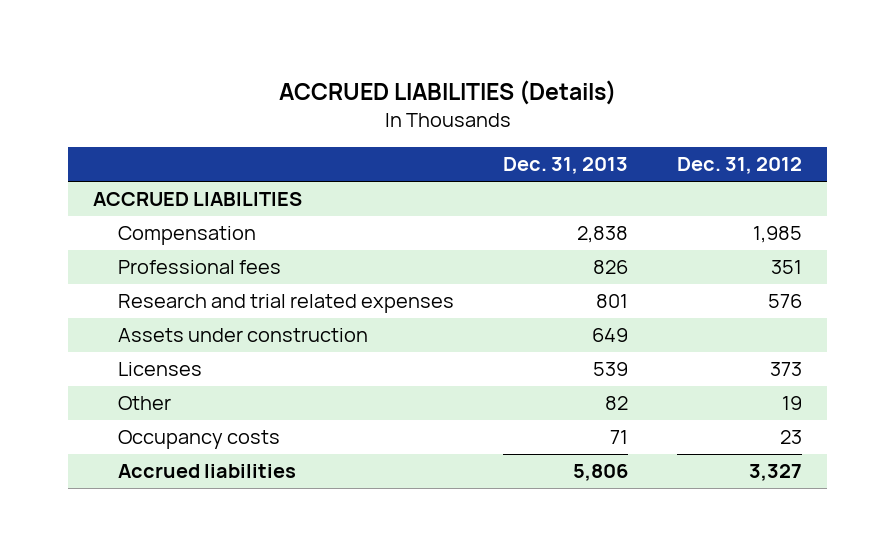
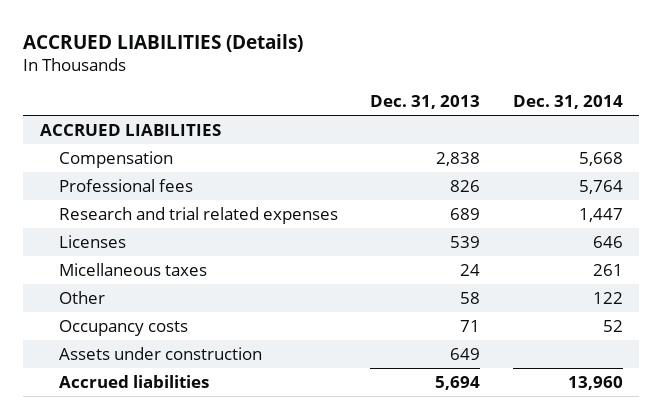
- | Dec. 31, 2013 | Dec. 31, 2012
+ | Dec. 31, 2013 | Dec. 31, 2014
- Research and trial related expenses | 801 | 576
+ Research and trial related expenses | 689 | 1,447
- Other | 82 | 19
+ Micellaneous taxes | 24 | 261
+ Other | 58 | 122
- Accrued liabilities | 5,806 | 3,327
moved down: Assets under construction | 649 |
+ Accrued liabilities | 5,694 | 13,960

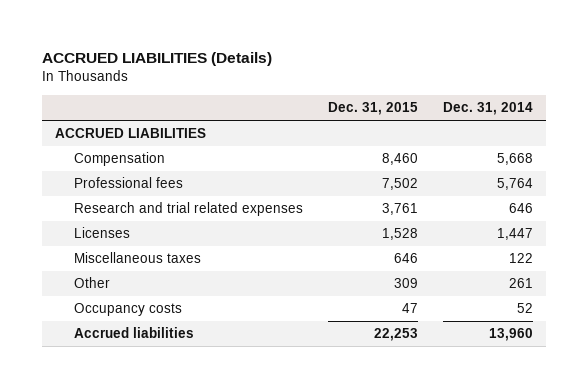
- | Dec. 31, 2013 | Dec. 31, 2014
+ | Dec. 31, 2015 | Dec. 31, 2014
- Research and trial related expenses | 689 | 1,447
- Licenses | 539 | 646
- Micellaneous taxes | 24 | 261
- Other | 58 | 122
+ Research and trial related expenses | 3,761 | 646
+ Licenses | 1,528 | 1,447
+ Miscellaneous taxes | 646 | 122
+ Other | 309 | 261
- Assets under construction | 649 |

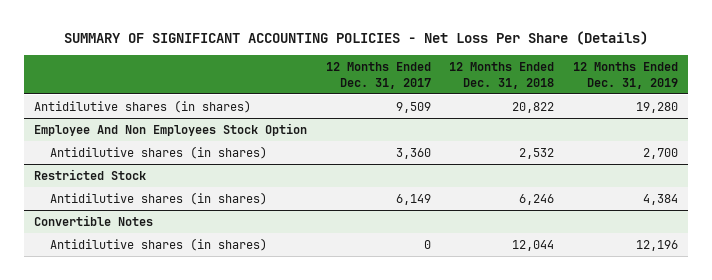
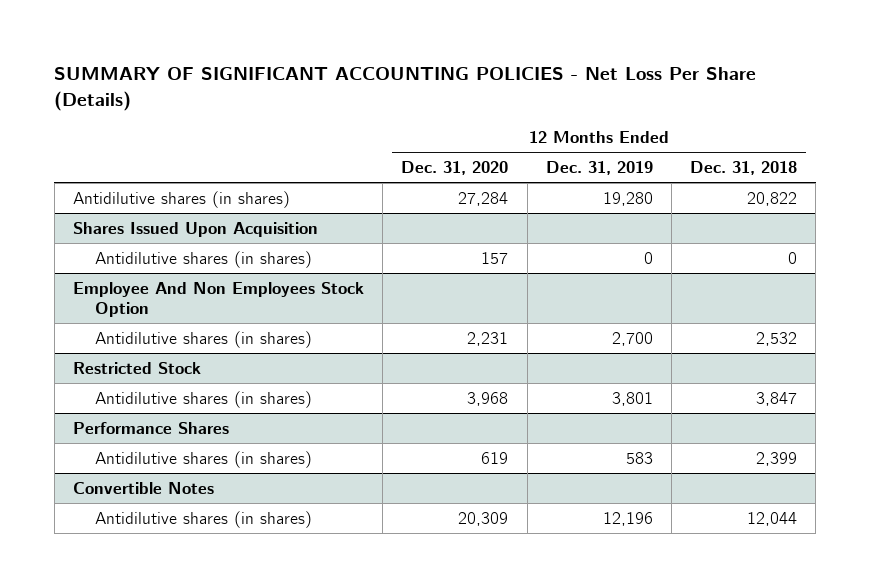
- | 12 Months Ended Dec. 31, 2017 | 12 Months Ended Dec. 31, 2018 | 12 Months Ended Dec. 31, 2019
+ | 12 Months Ended Dec. 31, 2020 | 12 Months Ended Dec. 31, 2019 | 12 Months Ended Dec. 31, 2018
+ Shares Issued Upon Acquisition
+ Antidilutive shares (in shares) | 157 | 0 | 0
@ Restricted Stock
- Antidilutive shares (in shares) | 6,149 | 6,246 | 4,384
+ Antidilutive shares (in shares) | 3,968 | 3,801 | 3,847
+ Performance Shares
+ Antidilutive shares (in shares) | 619 | 583 | 2,399

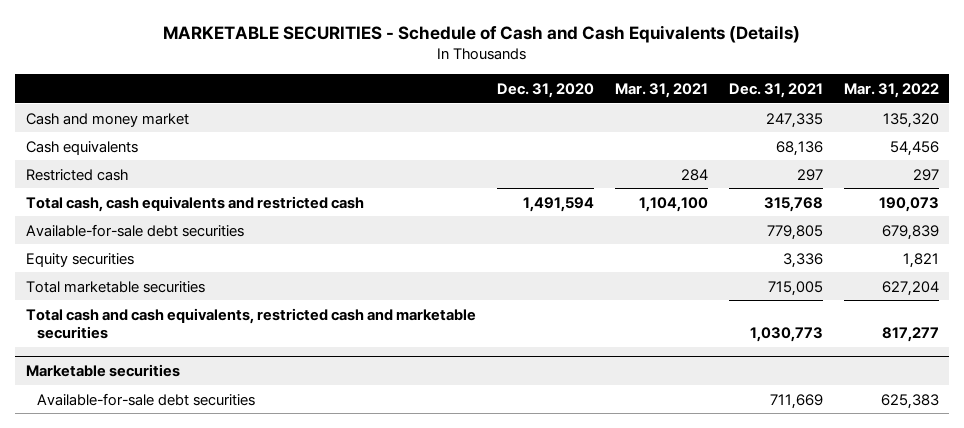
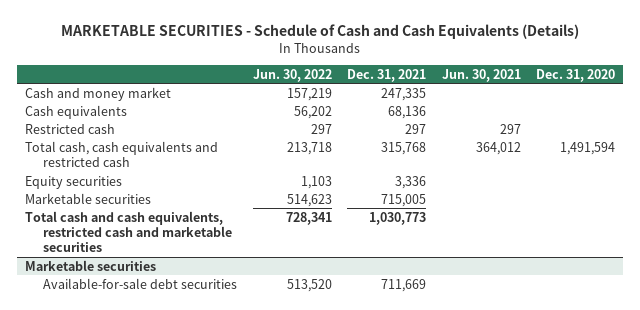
- | Dec. 31, 2020 | Mar. 31, 2021 | Dec. 31, 2021 | Mar. 31, 2022
+ | Jun. 30, 2022 | Dec. 31, 2021 | Jun. 30, 2021 | Dec. 31, 2020
- Available-for-sale debt securities | | | 779,805 | 679,839
- Total marketable securities | | | 715,005 | 627,204
+ Marketable securities | 514,623 | 715,005 | |

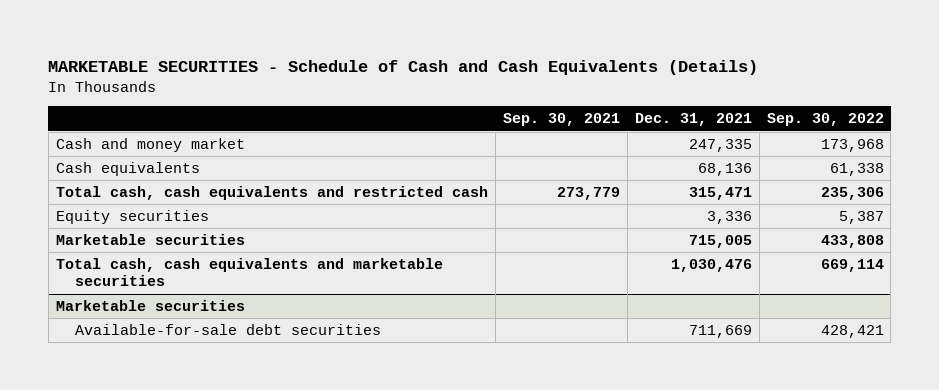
- | Jun. 30, 2022 | Dec. 31, 2021 | Jun. 30, 2021 | Dec. 31, 2020
+ | Sep. 30, 2021 | Dec. 31, 2021 | Sep. 30, 2022
- Restricted cash | 297 | 297 | 297 |
- Total cash, cash equivalents and restricted cash | 213,718 | 315,768 | 364,012 | 1,491,594
+ Total cash, cash equivalents and restricted cash | 273,779 | 315,471 | 235,306
- Total cash and cash equivalents, restricted cash and marketable securities | 728,341 | 1,030,773 | |
+ Total cash, cash equivalents and marketable securities | | 1,030,476 | 669,114

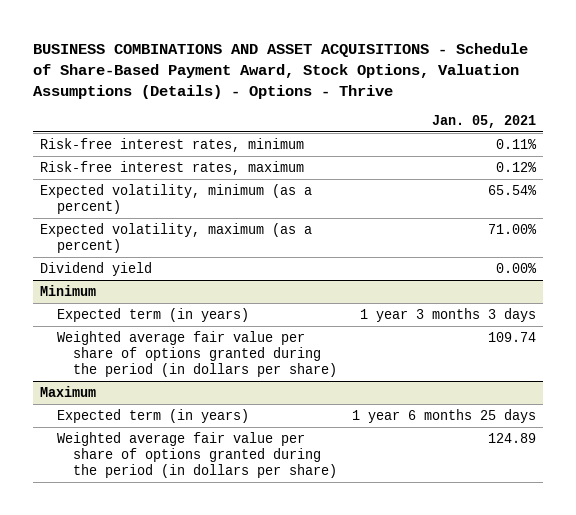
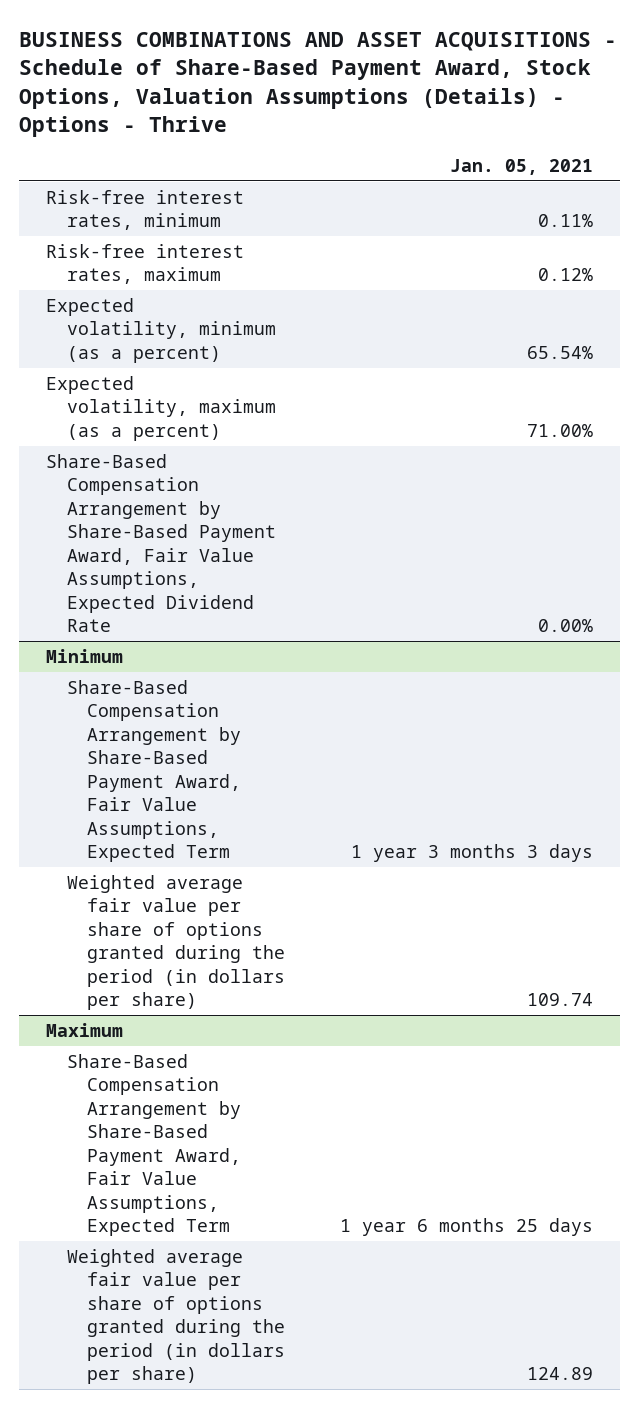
- Dividend yield | 0.00%
+ Share-Based Compensation Arrangement by Share-Based Payment Award, Fair Value Assumptions, Expected Dividend Rate | 0.00%
@ Minimum
- Expected term (in years) | 1 year 3 months 3 days
+ Share-Based Compensation Arrangement by Share-Based Payment Award, Fair Value Assumptions, Expected Term | 1 year 3 months 3 days
@ Maximum
- Expected term (in years) | 1 year 6 months 25 days
+ Share-Based Compensation Arrangement by Share-Based Payment Award, Fair Value Assumptions, Expected Term | 1 year 6 months 25 days

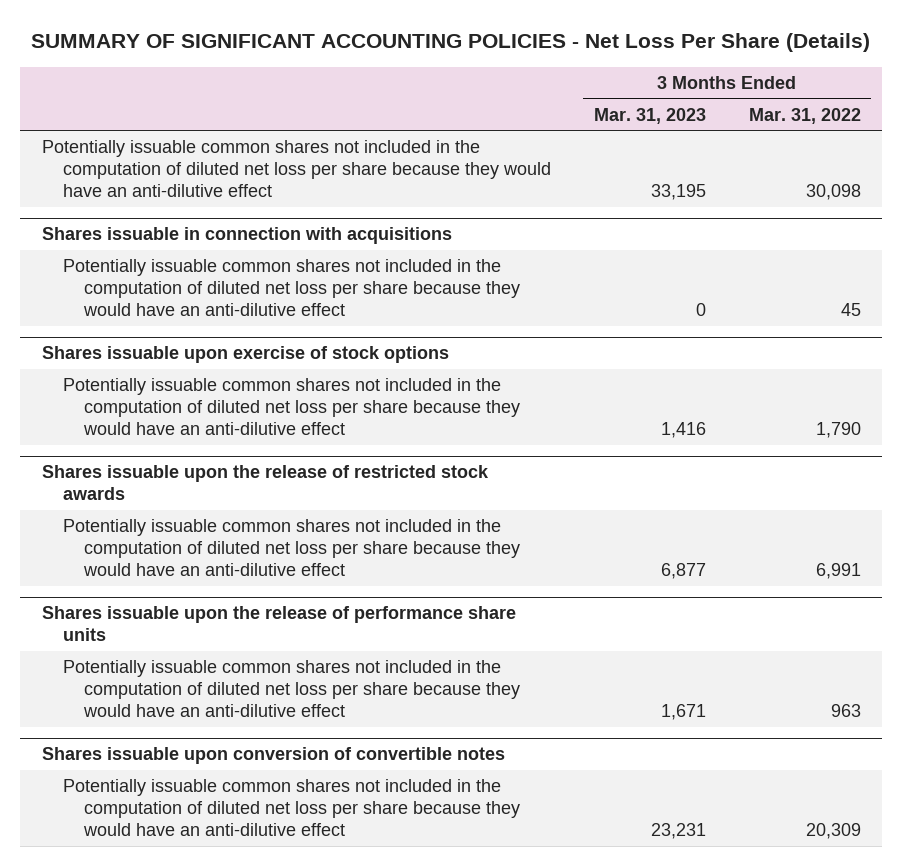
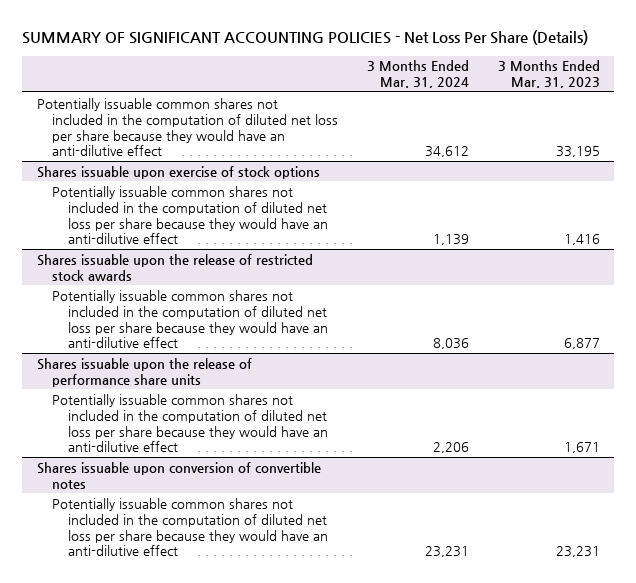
- | 3 Months Ended Mar. 31, 2023 | 3 Months Ended Mar. 31, 2022
+ | 3 Months Ended Mar. 31, 2024 | 3 Months Ended Mar. 31, 2023
- Shares issuable in connection with acquisitions
- Potentially issuable common shares not included in the computation of diluted net loss per share because they would have an anti-dilutive effect | 0 | 45

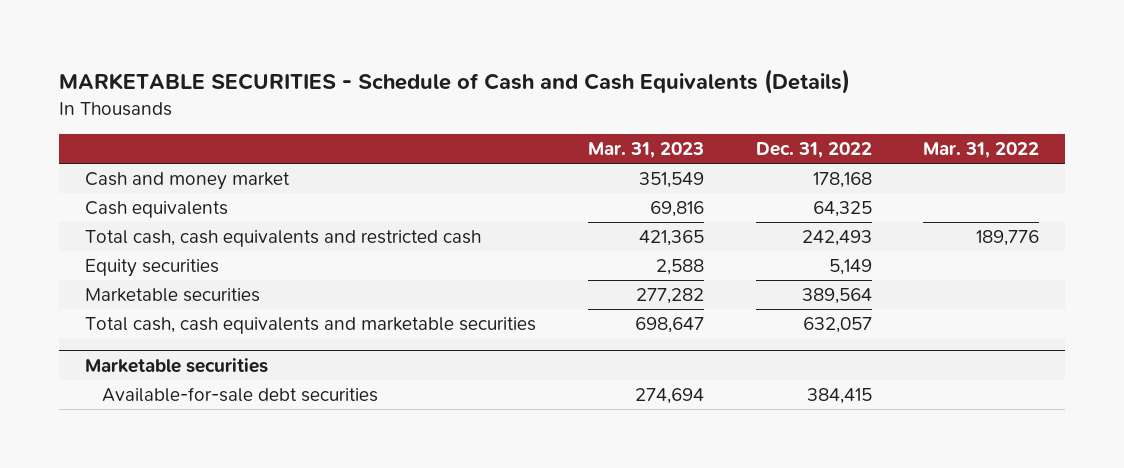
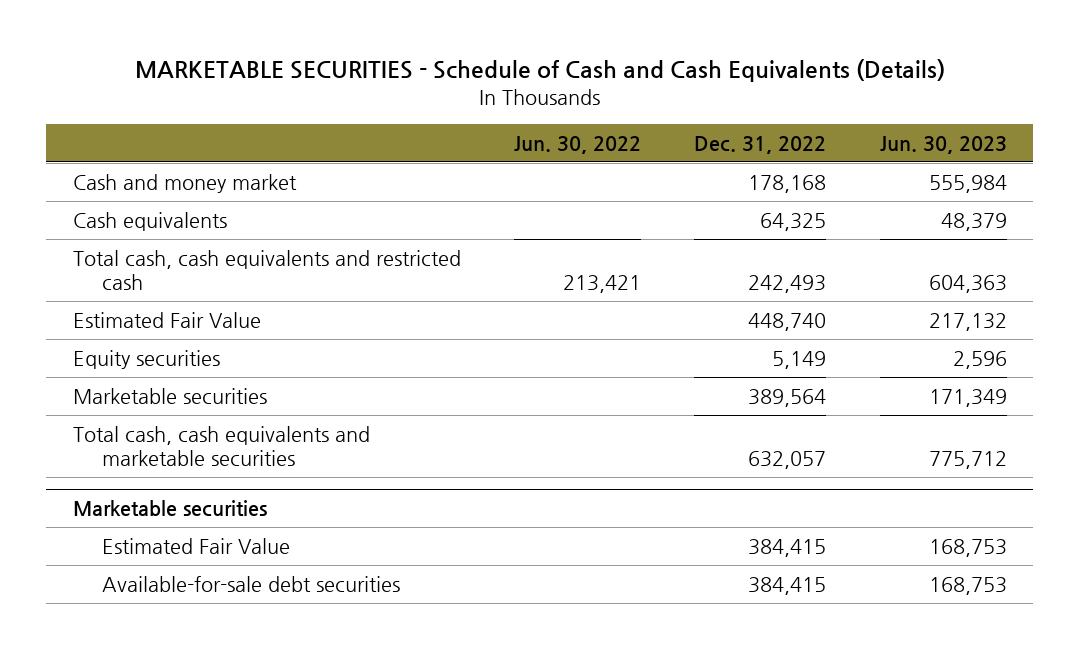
- | Mar. 31, 2023 | Dec. 31, 2022 | Mar. 31, 2022
+ | Jun. 30, 2022 | Dec. 31, 2022 | Jun. 30, 2023
+ Estimated Fair Value | | 448,740 | 217,132
@ Marketable securities
+ Estimated Fair Value | | 384,415 | 168,753

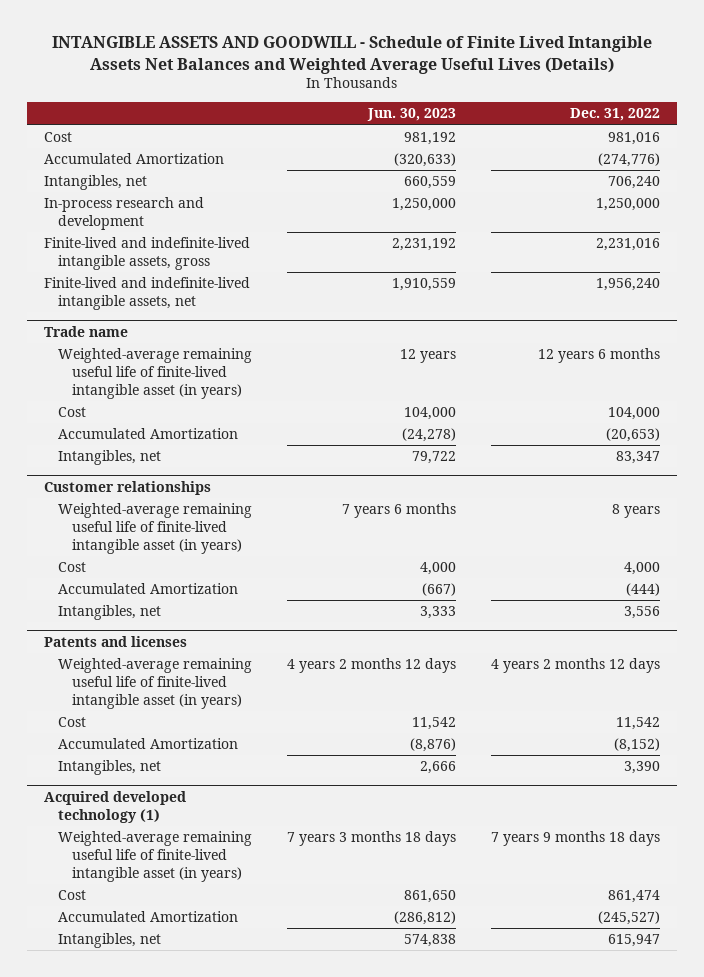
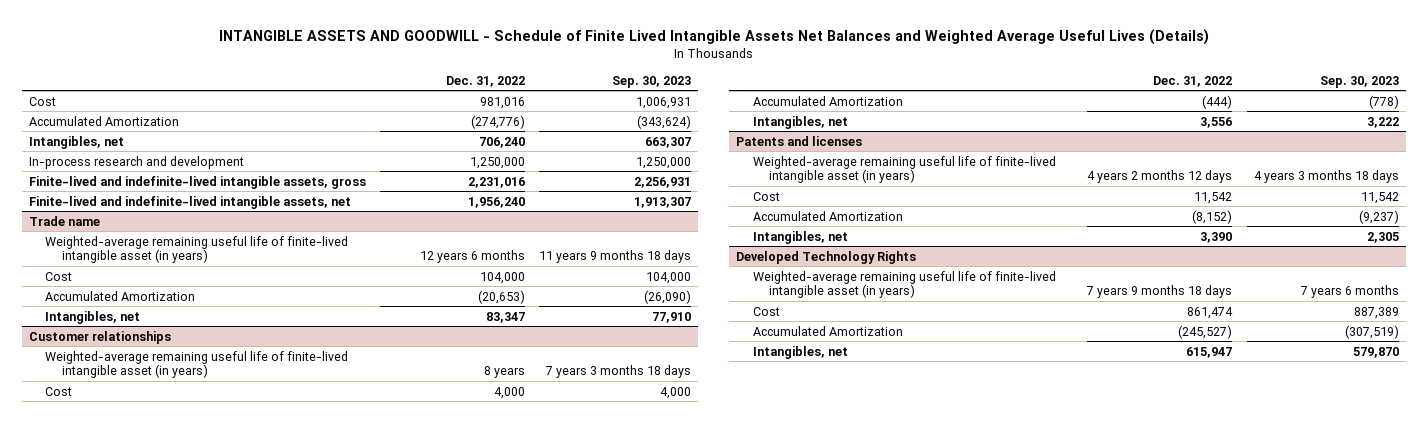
- | Jun. 30, 2023 | Dec. 31, 2022
+ | Dec. 31, 2022 | Sep. 30, 2023
- Acquired developed technology (1)
+ Developed Technology Rights

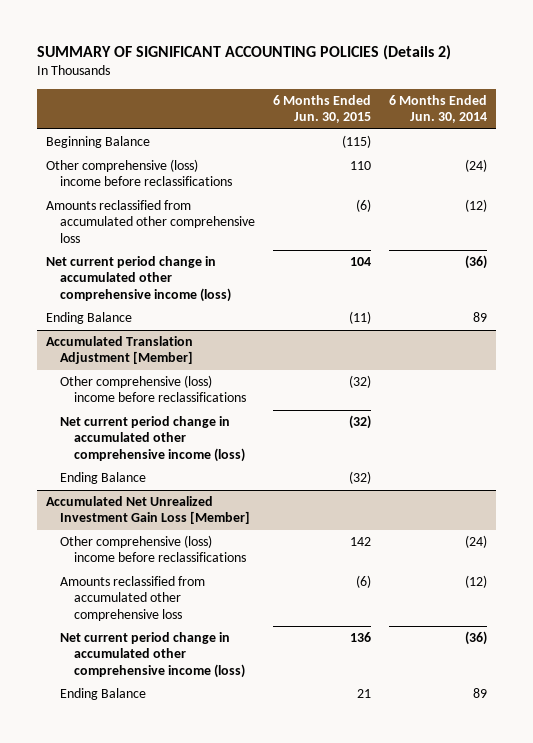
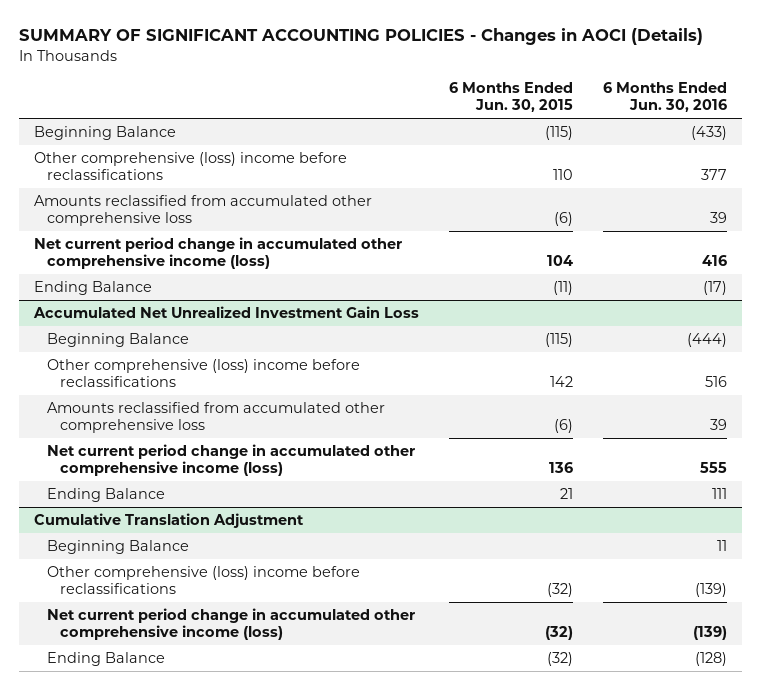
- SUMMARY OF SIGNIFICANT ACCOUNTING POLICIES (Details 2)
+ SUMMARY OF SIGNIFICANT ACCOUNTING POLICIES - Changes in AOCI (Details)
- | 6 Months Ended Jun. 30, 2015 | 6 Months Ended Jun. 30, 2014
+ | 6 Months Ended Jun. 30, 2015 | 6 Months Ended Jun. 30, 2016
- Accumulated Translation Adjustment [Member]
- Other comprehensive (loss) income before reclassifications | (32) |
- Net current period change in accumulated other comprehensive income (loss) | (32) |
- Ending Balance | (32) |
- Accumulated Net Unrealized Investment Gain Loss [Member]
+ Accumulated Net Unrealized Investment Gain Loss
+ Beginning Balance | (115) | (444)
+ Cumulative Translation Adjustment
+ Beginning Balance | | 11
+ Other comprehensive (loss) income before reclassifications | (32) | (139)
+ Net current period change in accumulated other comprehensive income (loss) | (32) | (139)
+ Ending Balance | (32) | (128)

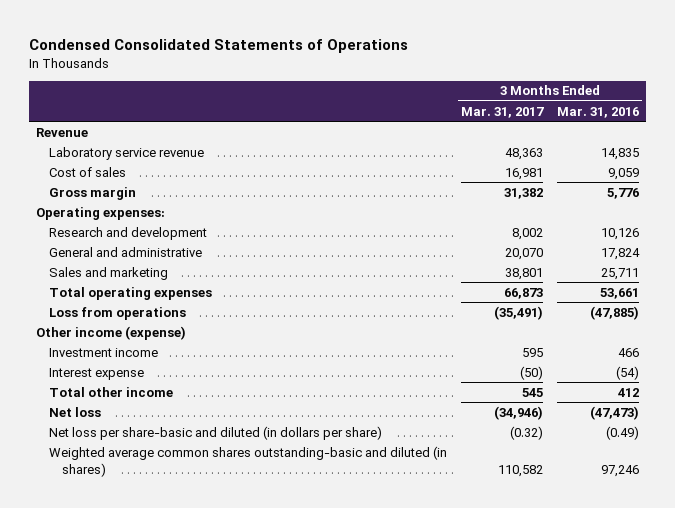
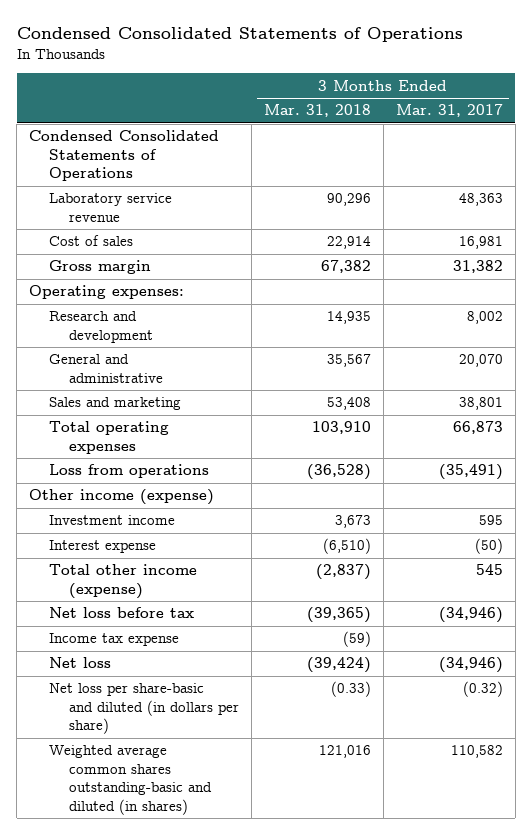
- | 3 Months Ended Mar. 31, 2017 | 3 Months Ended Mar. 31, 2016
+ | 3 Months Ended Mar. 31, 2018 | 3 Months Ended Mar. 31, 2017
- Revenue
+ Condensed Consolidated Statements of Operations
- Total other income | 545 | 412
+ Total other income (expense) | (2,837) | 545
+ Net loss before tax | (39,365) | (34,946)
+ Income tax expense | (59) |

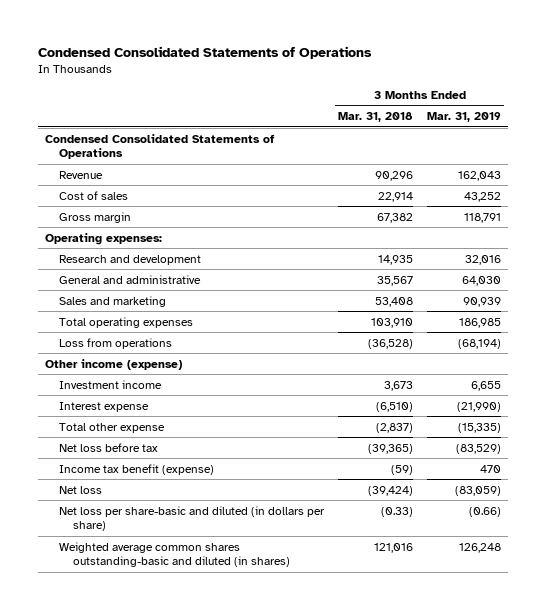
- | 3 Months Ended Mar. 31, 2018 | 3 Months Ended Mar. 31, 2017
+ | 3 Months Ended Mar. 31, 2018 | 3 Months Ended Mar. 31, 2019
- Laboratory service revenue | 90,296 | 48,363
+ Revenue | 90,296 | 162,043
- Total other income (expense) | (2,837) | 545
+ Total other expense | (2,837) | (15,335)
- Income tax expense | (59) |
+ Income tax benefit (expense) | (59) | 470

